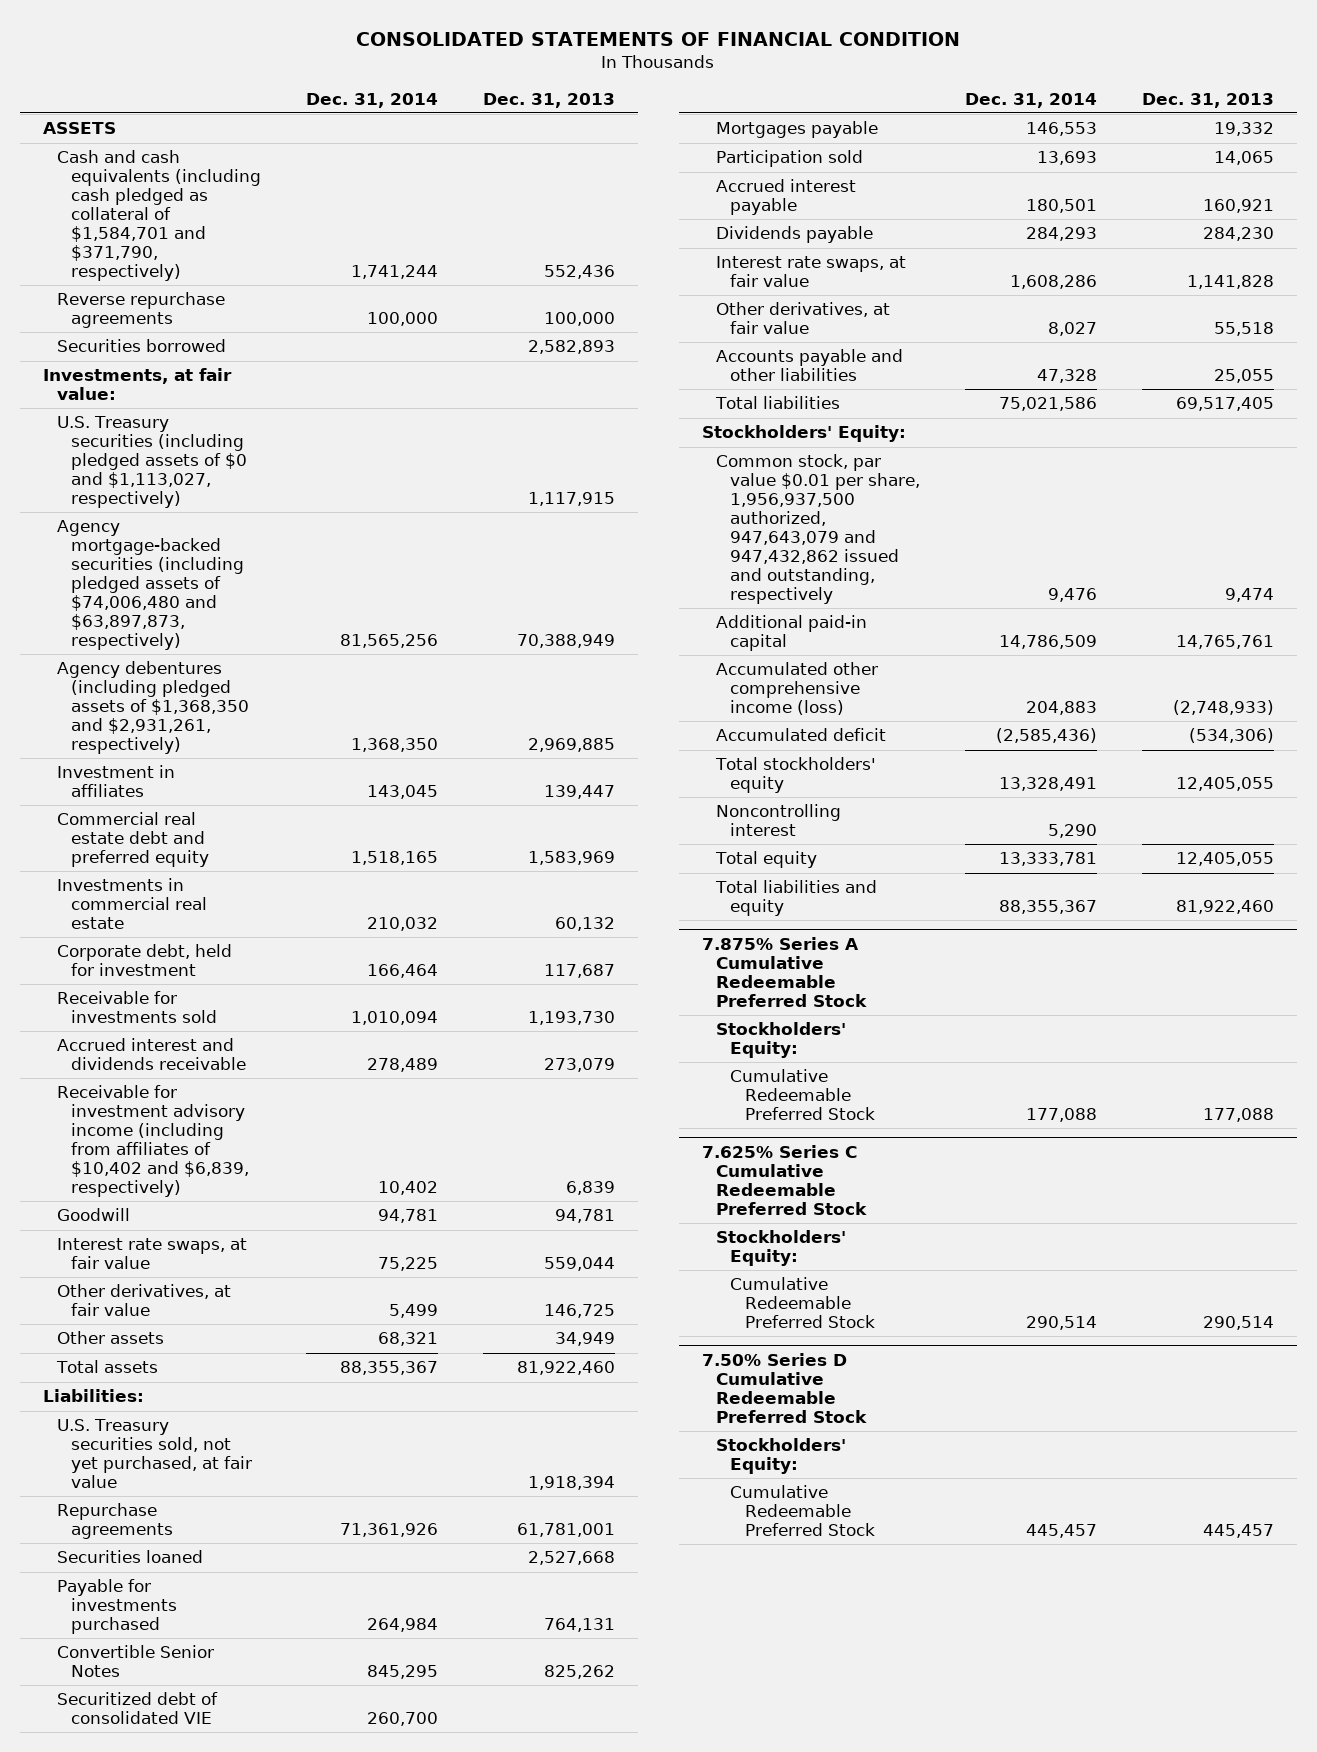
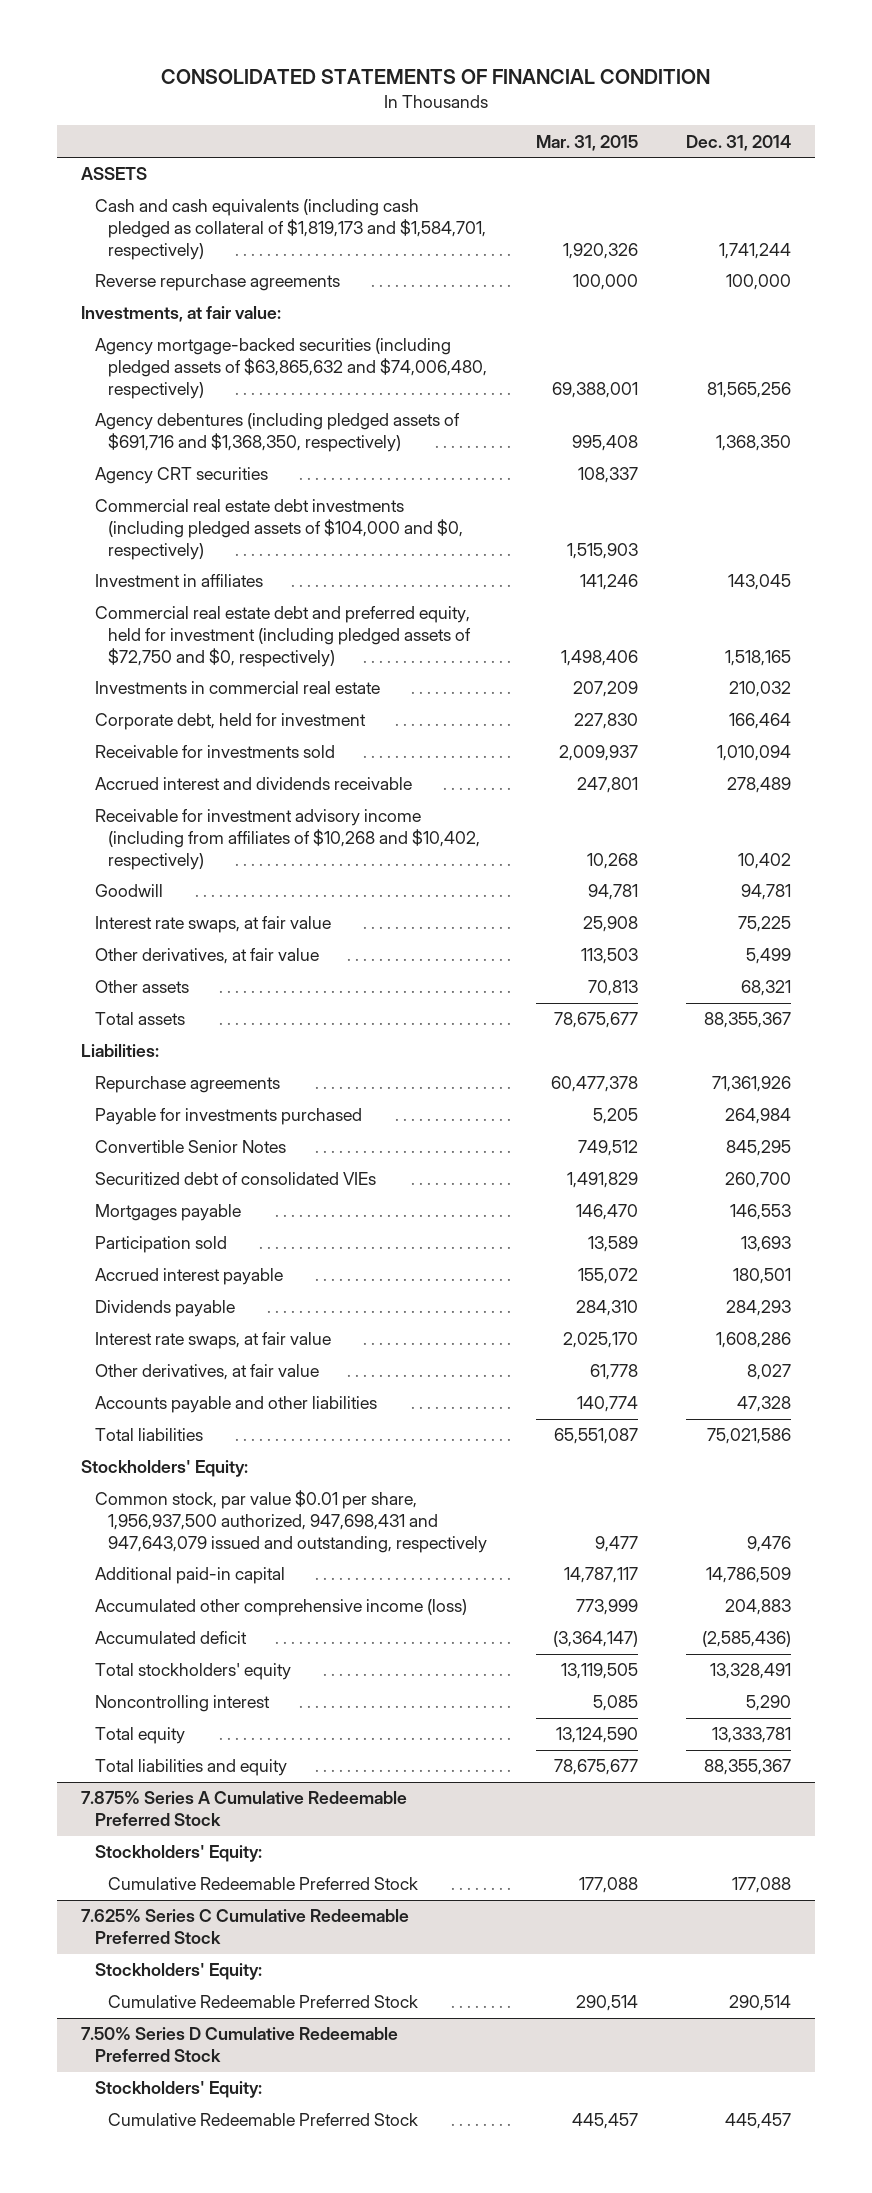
- | Dec. 31, 2014 | Dec. 31, 2013
+ | Mar. 31, 2015 | Dec. 31, 2014
- Cash and cash equivalents (including cash pledged as collateral of $1,584,701 and $371,790, respectively) | 1,741,244 | 552,436
+ Cash and cash equivalents (including cash pledged as collateral of $1,819,173 and $1,584,701, respectively) | 1,920,326 | 1,741,244
- Securities borrowed | | 2,582,893
- U.S. Treasury securities (including pledged assets of $0 and $1,113,027, respectively) | | 1,117,915
- Agency mortgage-backed securities (including pledged assets of $74,006,480 and $63,897,873, respectively) | 81,565,256 | 70,388,949
- Agency debentures (including pledged assets of $1,368,350 and $2,931,261, respectively) | 1,368,350 | 2,969,885
+ Agency mortgage-backed securities (including pledged assets of $63,865,632 and $74,006,480, respectively) | 69,388,001 | 81,565,256
+ Agency debentures (including pledged assets of $691,716 and $1,368,350, respectively) | 995,408 | 1,368,350
+ Agency CRT securities | 108,337 |
+ Commercial real estate debt investments (including pledged assets of $104,000 and $0, respectively) | 1,515,903 |
- Commercial real estate debt and preferred equity | 1,518,165 | 1,583,969
+ Commercial real estate debt and preferred equity, held for investment (including pledged assets of $72,750 and $0, respectively) | 1,498,406 | 1,518,165
- Receivable for investment advisory income (including from affiliates of $10,402 and $6,839, respectively) | 10,402 | 6,839
+ Receivable for investment advisory income (including from affiliates of $10,268 and $10,402, respectively) | 10,268 | 10,402
- U.S. Treasury securities sold, not yet purchased, at fair value | | 1,918,394
- Securities loaned | | 2,527,668
- Securitized debt of consolidated VIE | 260,700 |
+ Securitized debt of consolidated VIEs | 1,491,829 | 260,700
- Common stock, par value $0.01 per share, 1,956,937,500 authorized, 947,643,079 and 947,432,862 issued and outstanding, respectively | 9,476 | 9,474
+ Common stock, par value $0.01 per share, 1,956,937,500 authorized, 947,698,431 and 947,643,079 issued and outstanding, respectively | 9,477 | 9,476

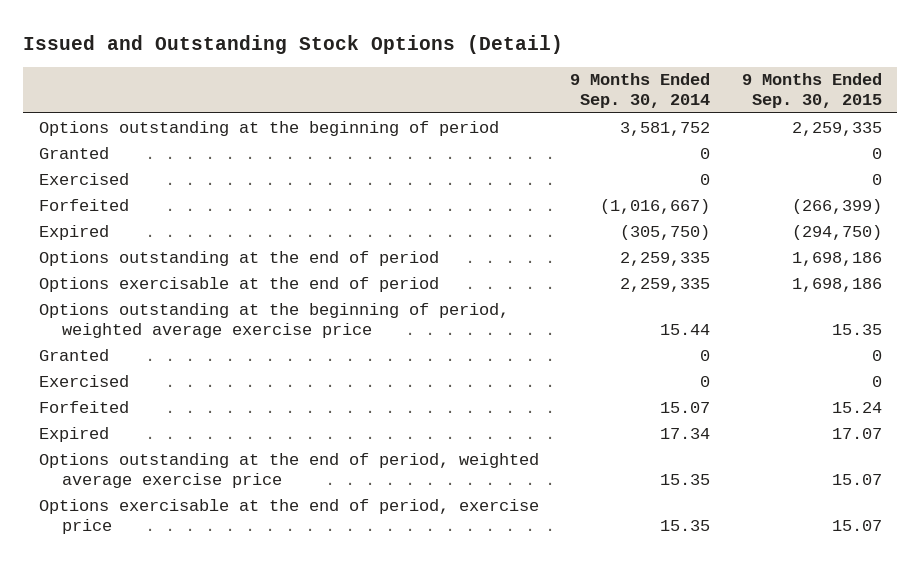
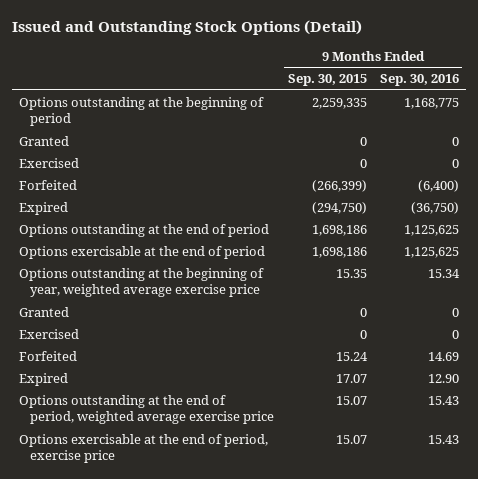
- | 9 Months Ended Sep. 30, 2014 | 9 Months Ended Sep. 30, 2015
+ | 9 Months Ended Sep. 30, 2015 | 9 Months Ended Sep. 30, 2016
- Options outstanding at the beginning of period, weighted average exercise price | 15.44 | 15.35
+ Options outstanding at the beginning of year, weighted average exercise price | 15.35 | 15.34

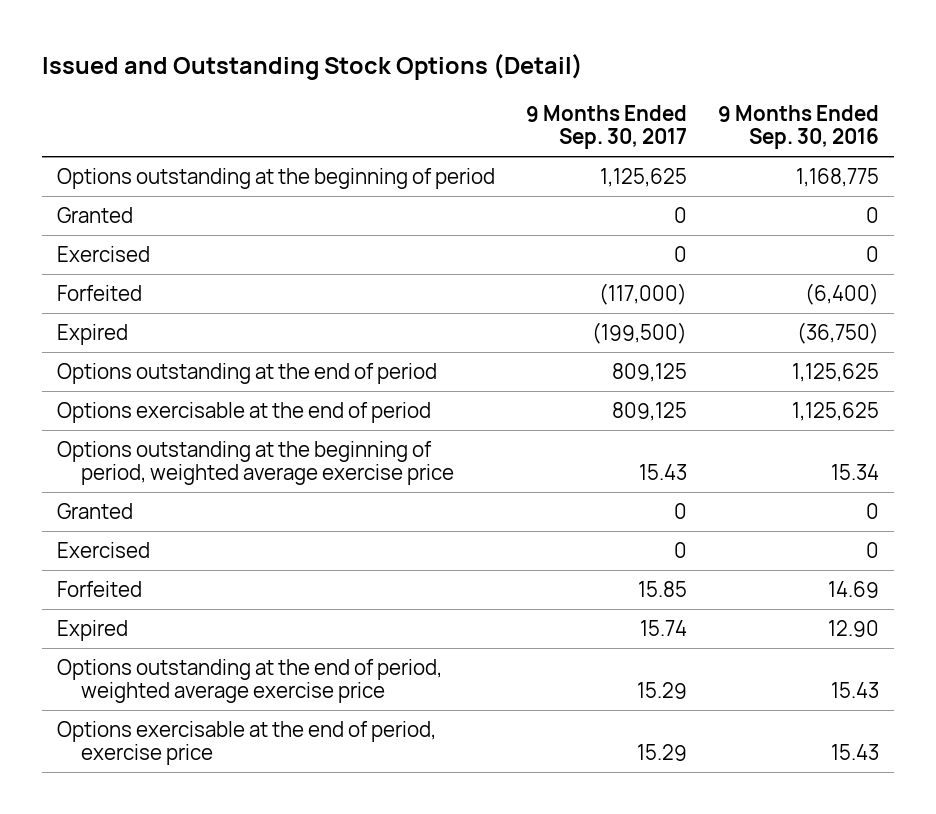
- | 9 Months Ended Sep. 30, 2015 | 9 Months Ended Sep. 30, 2016
+ | 9 Months Ended Sep. 30, 2017 | 9 Months Ended Sep. 30, 2016
- Options outstanding at the beginning of year, weighted average exercise price | 15.35 | 15.34
+ Options outstanding at the beginning of period, weighted average exercise price | 15.43 | 15.34

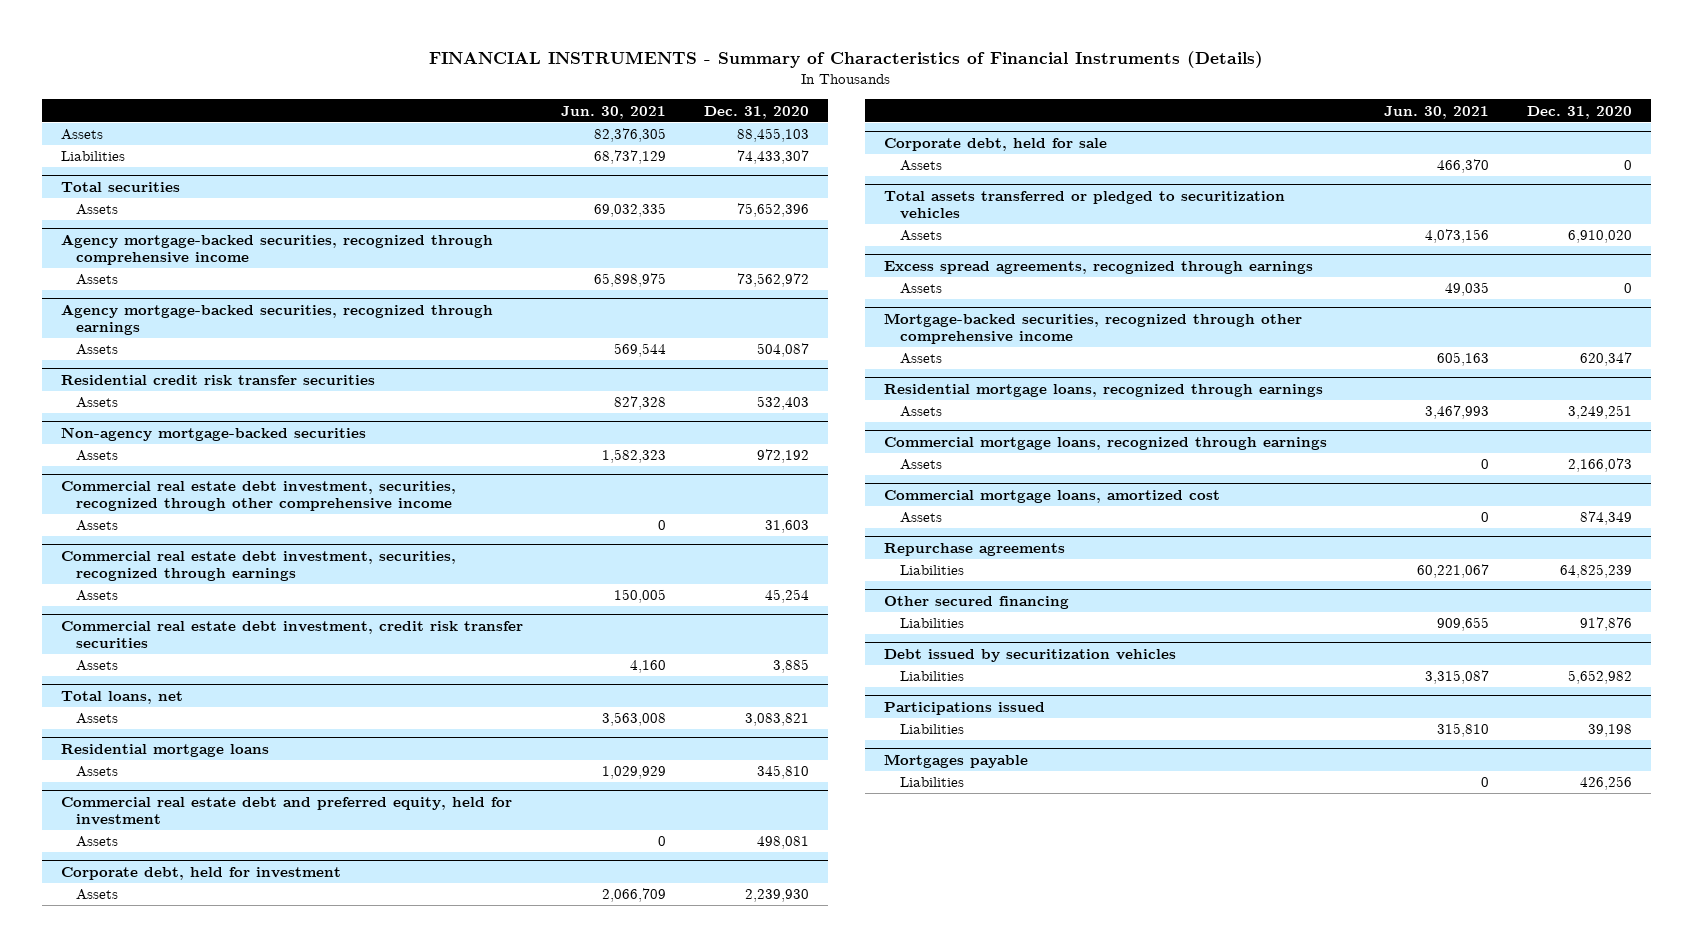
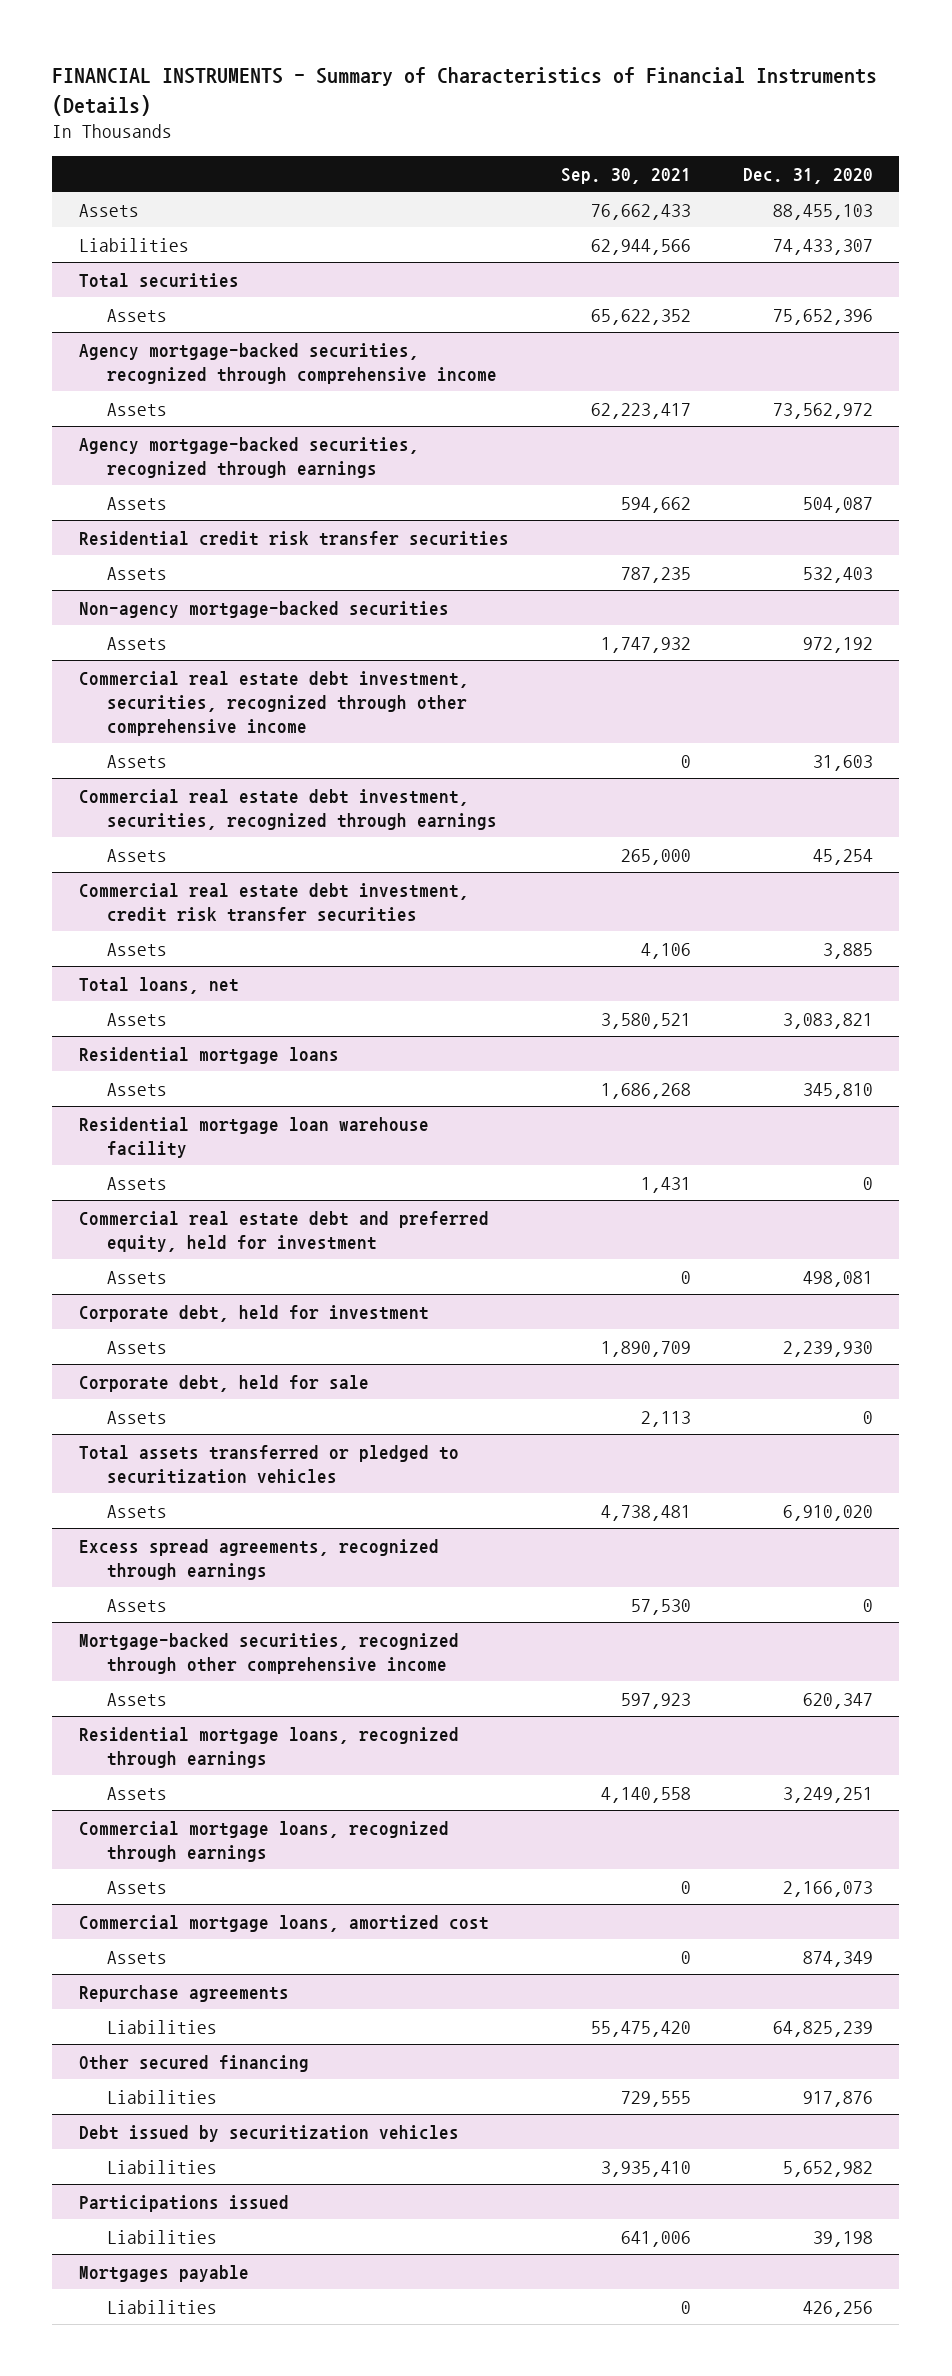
- | Jun. 30, 2021 | Dec. 31, 2020
+ | Sep. 30, 2021 | Dec. 31, 2020
+ Residential mortgage loan warehouse facility
+ Assets | 1,431 | 0

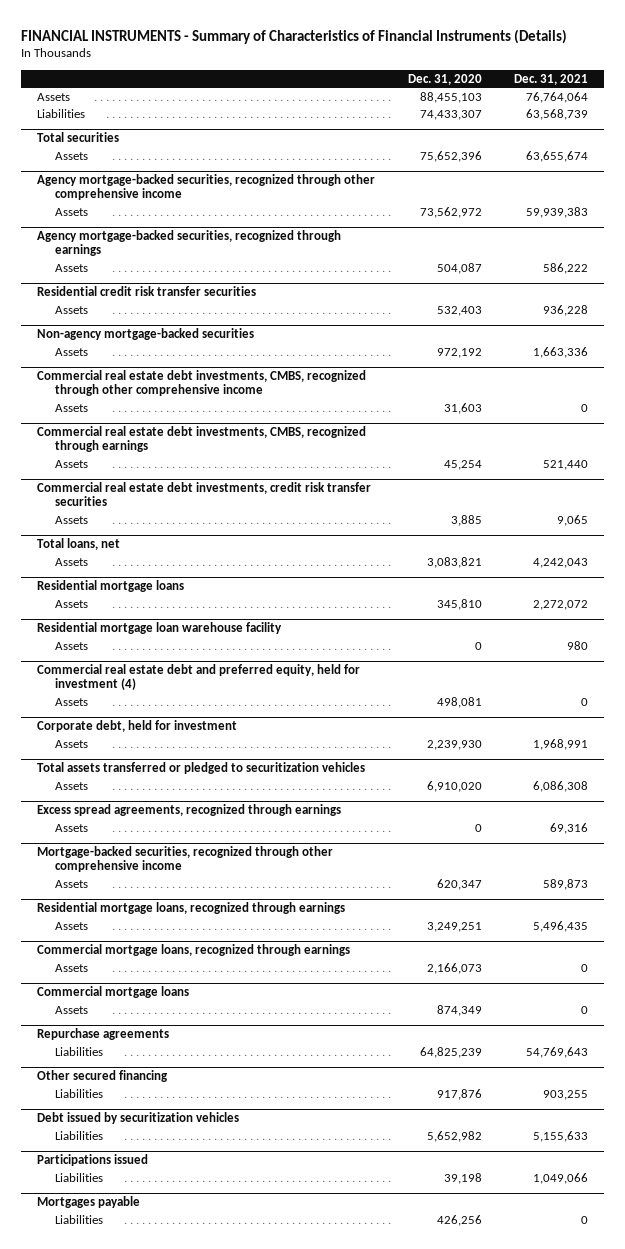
- | Sep. 30, 2021 | Dec. 31, 2020
+ | Dec. 31, 2020 | Dec. 31, 2021
- Agency mortgage-backed securities, recognized through comprehensive income
+ Agency mortgage-backed securities, recognized through other comprehensive income
- Commercial real estate debt investment, securities, recognized through other comprehensive income
+ Commercial real estate debt investments, CMBS, recognized through other comprehensive income
- Commercial real estate debt investment, securities, recognized through earnings
+ Commercial real estate debt investments, CMBS, recognized through earnings
- Commercial real estate debt investment, credit risk transfer securities
+ Commercial real estate debt investments, credit risk transfer securities
- Commercial real estate debt and preferred equity, held for investment
+ Commercial real estate debt and preferred equity, held for investment (4)
- Corporate debt, held for sale
- Assets | 2,113 | 0
- Commercial mortgage loans, amortized cost
+ Commercial mortgage loans

